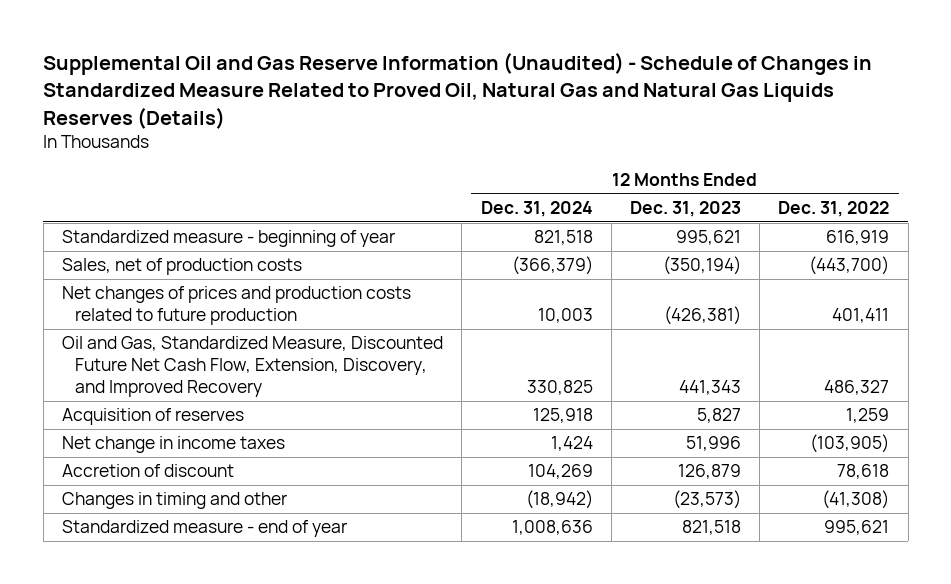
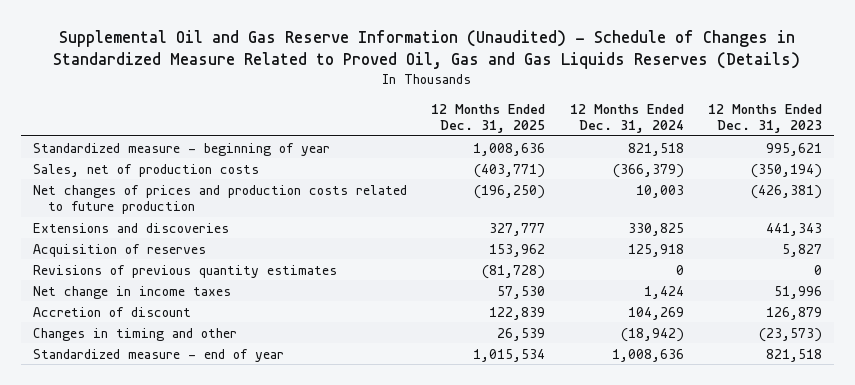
- Supplemental Oil and Gas Reserve Information (Unaudited) - Schedule of Changes in Standardized Measure Related to Proved Oil, Natural Gas and Natural Gas Liquids Reserves (Details)
+ Supplemental Oil and Gas Reserve Information (Unaudited) - Schedule of Changes in Standardized Measure Related to Proved Oil, Gas and Gas Liquids Reserves (Details)
- | 12 Months Ended Dec. 31, 2024 | 12 Months Ended Dec. 31, 2023 | 12 Months Ended Dec. 31, 2022
+ | 12 Months Ended Dec. 31, 2025 | 12 Months Ended Dec. 31, 2024 | 12 Months Ended Dec. 31, 2023
- Oil and Gas, Standardized Measure, Discounted Future Net Cash Flow, Extension, Discovery, and Improved Recovery | 330,825 | 441,343 | 486,327
+ Extensions and discoveries | 327,777 | 330,825 | 441,343
+ Revisions of previous quantity estimates | (81,728) | 0 | 0

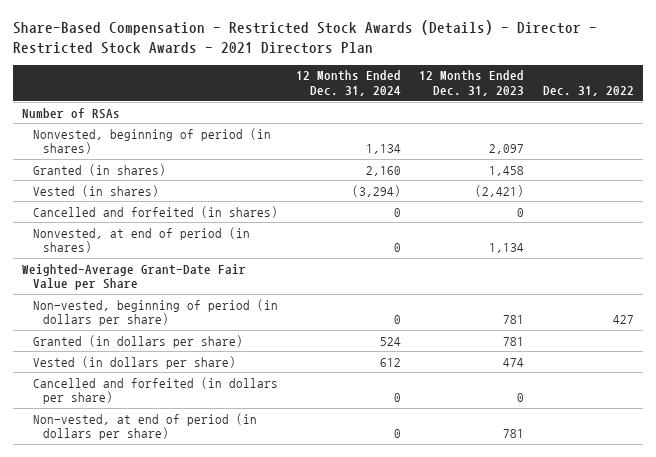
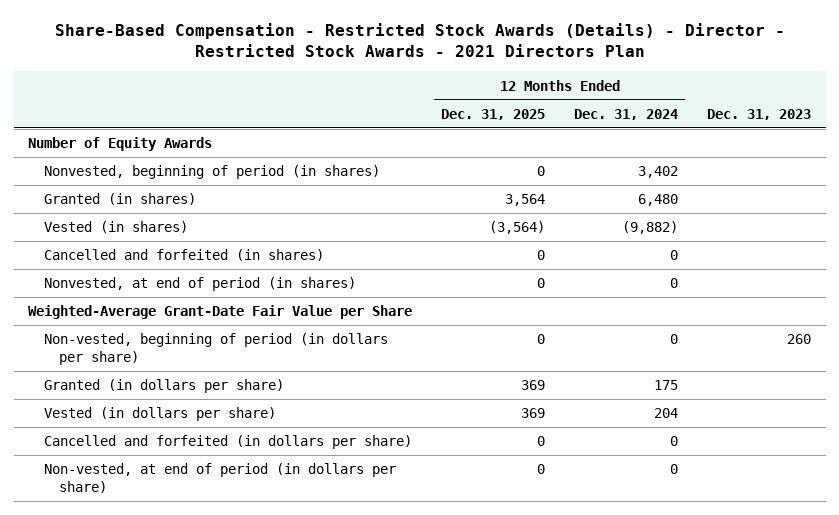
- | 12 Months Ended Dec. 31, 2024 | 12 Months Ended Dec. 31, 2023 | Dec. 31, 2022
+ | 12 Months Ended Dec. 31, 2025 | 12 Months Ended Dec. 31, 2024 | Dec. 31, 2023
- Number of RSAs
- Nonvested, beginning of period (in shares) | 1,134 | 2,097 |
- Granted (in shares) | 2,160 | 1,458 |
- Vested (in shares) | (3,294) | (2,421) |
+ Number of Equity Awards
+ Nonvested, beginning of period (in shares) | 0 | 3,402 |
+ Granted (in shares) | 3,564 | 6,480 |
+ Vested (in shares) | (3,564) | (9,882) |
- Granted (in dollars per share) | 524 | 781 |
- Vested (in dollars per share) | 612 | 474 |
+ Granted (in dollars per share) | 369 | 175 |
+ Vested (in dollars per share) | 369 | 204 |

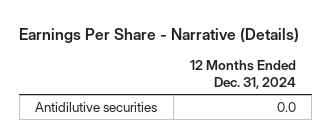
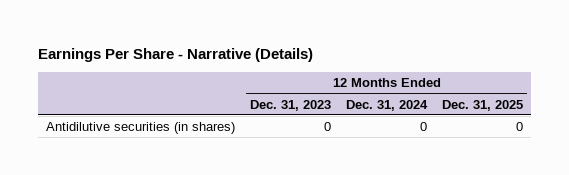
- | 12 Months Ended Dec. 31, 2024
+ | 12 Months Ended Dec. 31, 2023 | 12 Months Ended Dec. 31, 2024 | 12 Months Ended Dec. 31, 2025
- Antidilutive securities | 0.0
+ Antidilutive securities (in shares) | 0 | 0 | 0

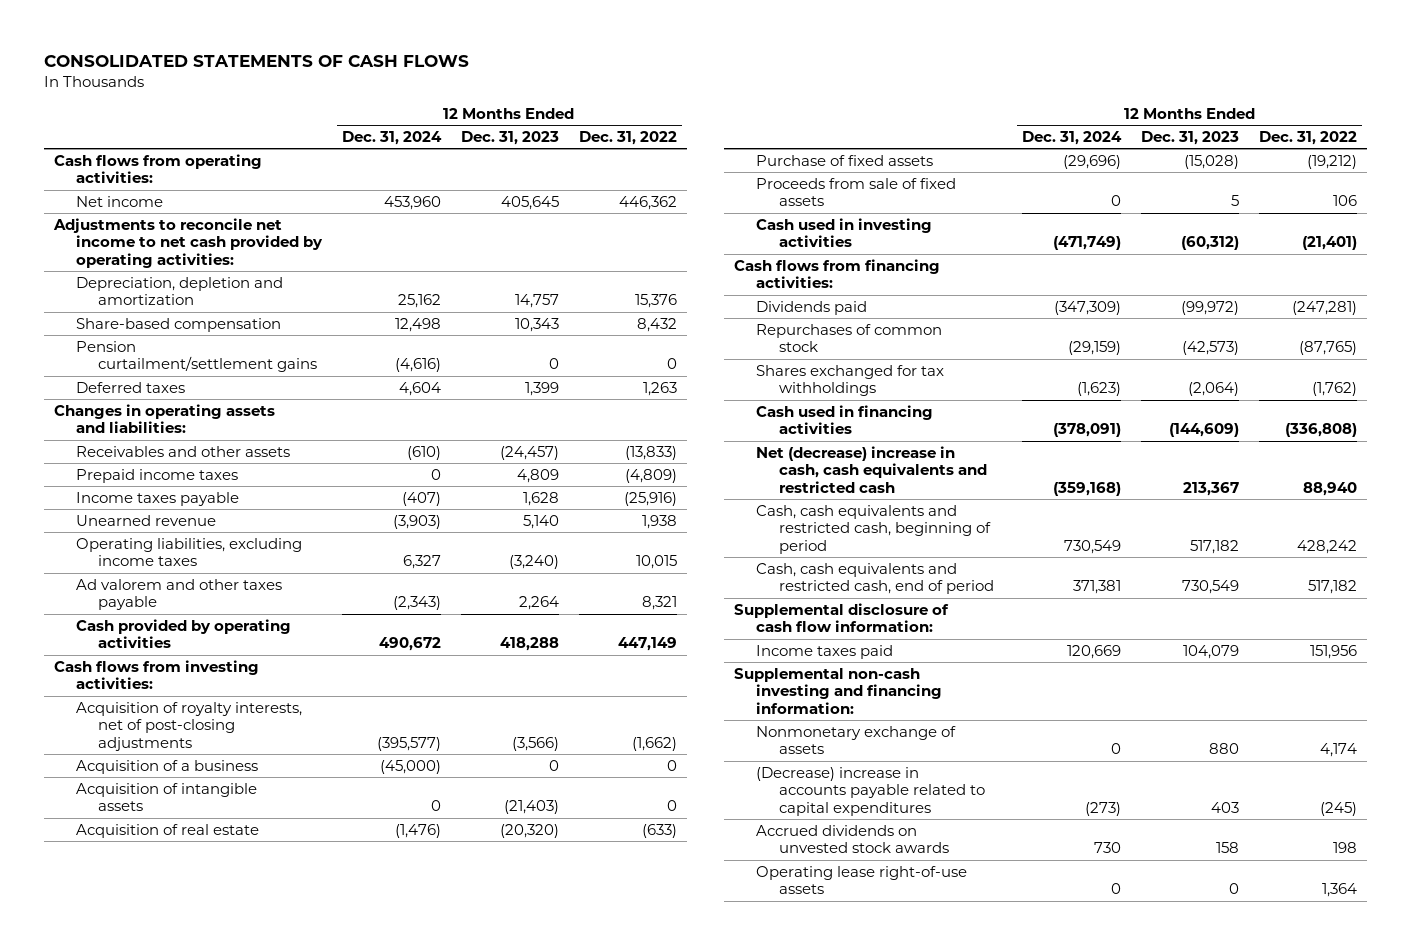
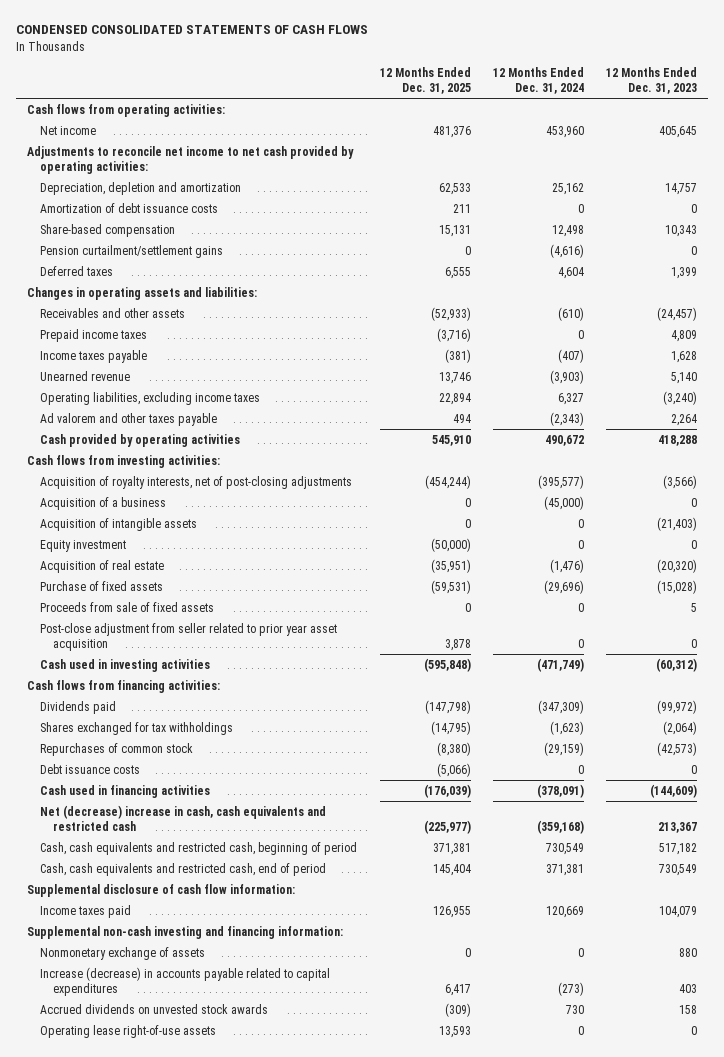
- CONSOLIDATED STATEMENTS OF CASH FLOWS
+ CONDENSED CONSOLIDATED STATEMENTS OF CASH FLOWS
- | 12 Months Ended Dec. 31, 2024 | 12 Months Ended Dec. 31, 2023 | 12 Months Ended Dec. 31, 2022
+ | 12 Months Ended Dec. 31, 2025 | 12 Months Ended Dec. 31, 2024 | 12 Months Ended Dec. 31, 2023
+ Amortization of debt issuance costs | 211 | 0 | 0
+ Equity investment | (50,000) | 0 | 0
+ Post-close adjustment from seller related to prior year asset acquisition | 3,878 | 0 | 0
moved down: Repurchases of common stock | (8,380) | (29,159) | (42,573)
+ Debt issuance costs | (5,066) | 0 | 0
- (Decrease) increase in accounts payable related to capital expenditures | (273) | 403 | (245)
+ Increase (decrease) in accounts payable related to capital expenditures | 6,417 | (273) | 403

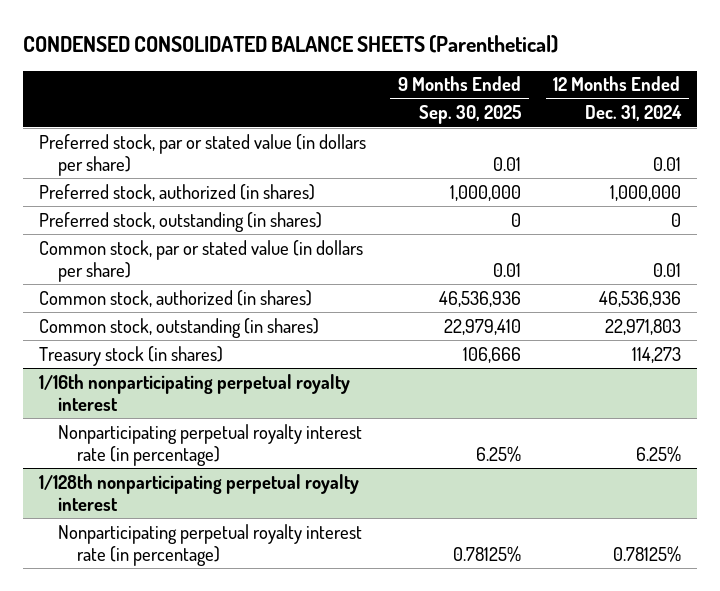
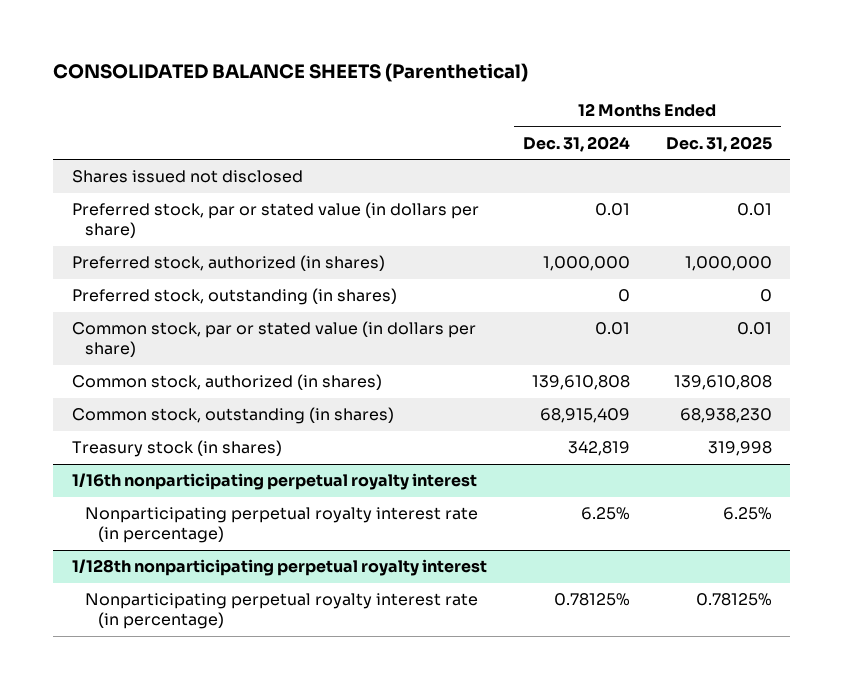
- CONDENSED CONSOLIDATED BALANCE SHEETS (Parenthetical)
+ CONSOLIDATED BALANCE SHEETS (Parenthetical)
- | 9 Months Ended Sep. 30, 2025 | 12 Months Ended Dec. 31, 2024
+ | 12 Months Ended Dec. 31, 2024 | 12 Months Ended Dec. 31, 2025
+ Shares issued not disclosed
- Common stock, authorized (in shares) | 46,536,936 | 46,536,936
- Common stock, outstanding (in shares) | 22,979,410 | 22,971,803
- Treasury stock (in shares) | 106,666 | 114,273
+ Common stock, authorized (in shares) | 139,610,808 | 139,610,808
+ Common stock, outstanding (in shares) | 68,915,409 | 68,938,230
+ Treasury stock (in shares) | 342,819 | 319,998

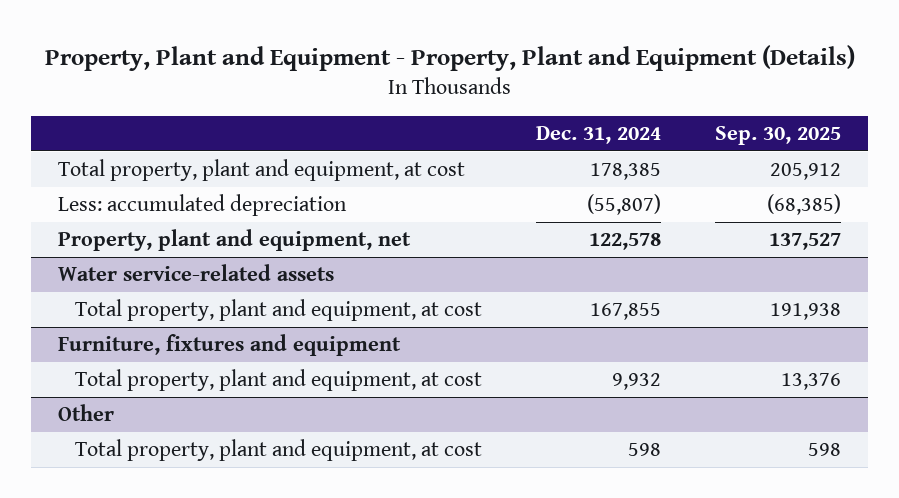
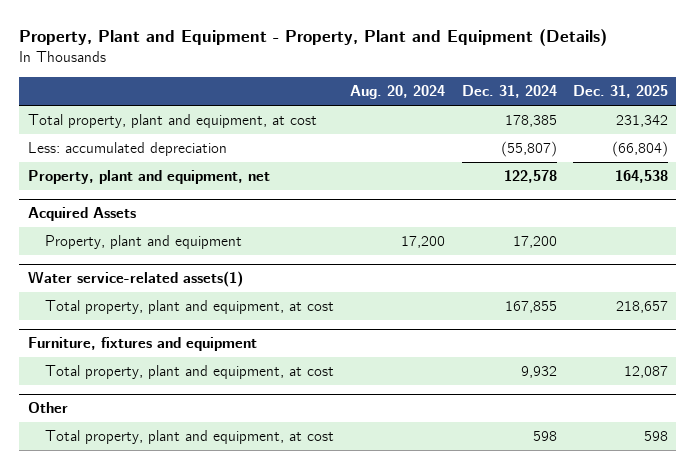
- | Dec. 31, 2024 | Sep. 30, 2025
+ | Aug. 20, 2024 | Dec. 31, 2024 | Dec. 31, 2025
- Water service-related assets
+ Acquired Assets
+ Property, plant and equipment | 17,200 | 17,200 |
+ Water service-related assets(1)

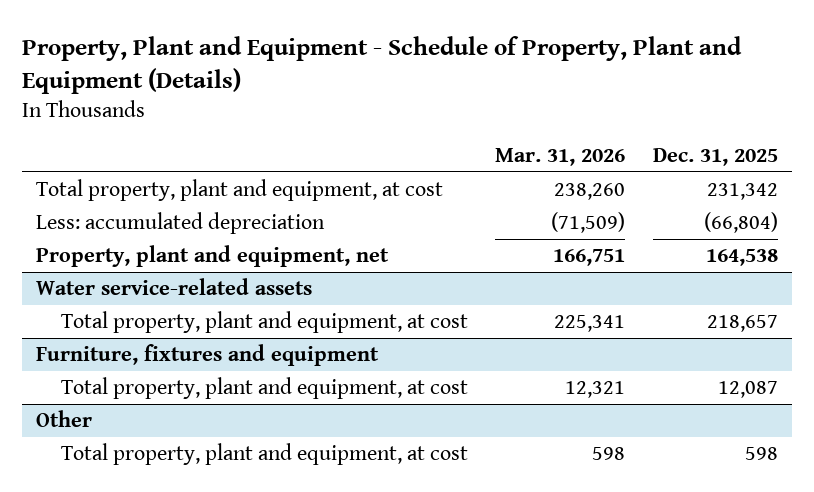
- Property, Plant and Equipment - Property, Plant and Equipment (Details)
+ Property, Plant and Equipment - Schedule of Property, Plant and Equipment (Details)
- | Aug. 20, 2024 | Dec. 31, 2024 | Dec. 31, 2025
+ | Mar. 31, 2026 | Dec. 31, 2025
- Acquired Assets
- Property, plant and equipment | 17,200 | 17,200 |
- Water service-related assets(1)
+ Water service-related assets

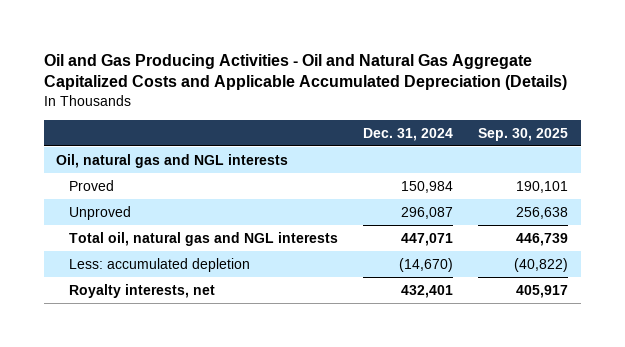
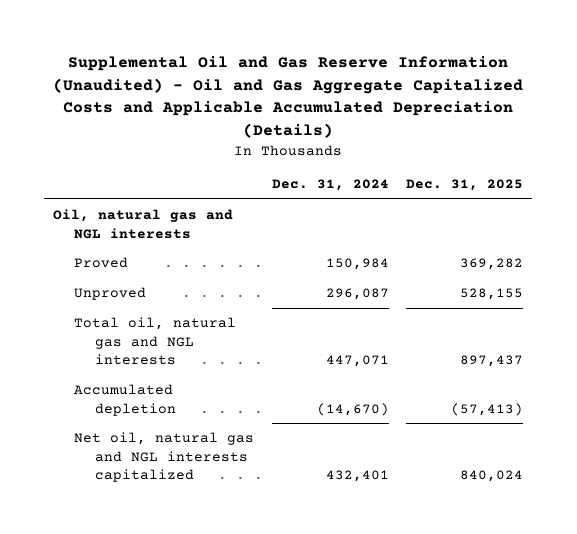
- Oil and Gas Producing Activities - Oil and Natural Gas Aggregate Capitalized Costs and Applicable Accumulated Depreciation (Details)
+ Supplemental Oil and Gas Reserve Information (Unaudited) - Oil and Gas Aggregate Capitalized Costs and Applicable Accumulated Depreciation (Details)
- | Dec. 31, 2024 | Sep. 30, 2025
+ | Dec. 31, 2024 | Dec. 31, 2025
- Less: accumulated depletion | (14,670) | (40,822)
- Royalty interests, net | 432,401 | 405,917
+ Accumulated depletion | (14,670) | (57,413)
+ Net oil, natural gas and NGL interests capitalized | 432,401 | 840,024

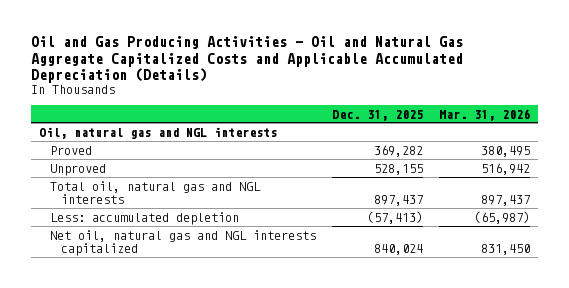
- Supplemental Oil and Gas Reserve Information (Unaudited) - Oil and Gas Aggregate Capitalized Costs and Applicable Accumulated Depreciation (Details)
+ Oil and Gas Producing Activities - Oil and Natural Gas Aggregate Capitalized Costs and Applicable Accumulated Depreciation (Details)
- | Dec. 31, 2024 | Dec. 31, 2025
+ | Dec. 31, 2025 | Mar. 31, 2026
- Accumulated depletion | (14,670) | (57,413)
+ Less: accumulated depletion | (57,413) | (65,987)

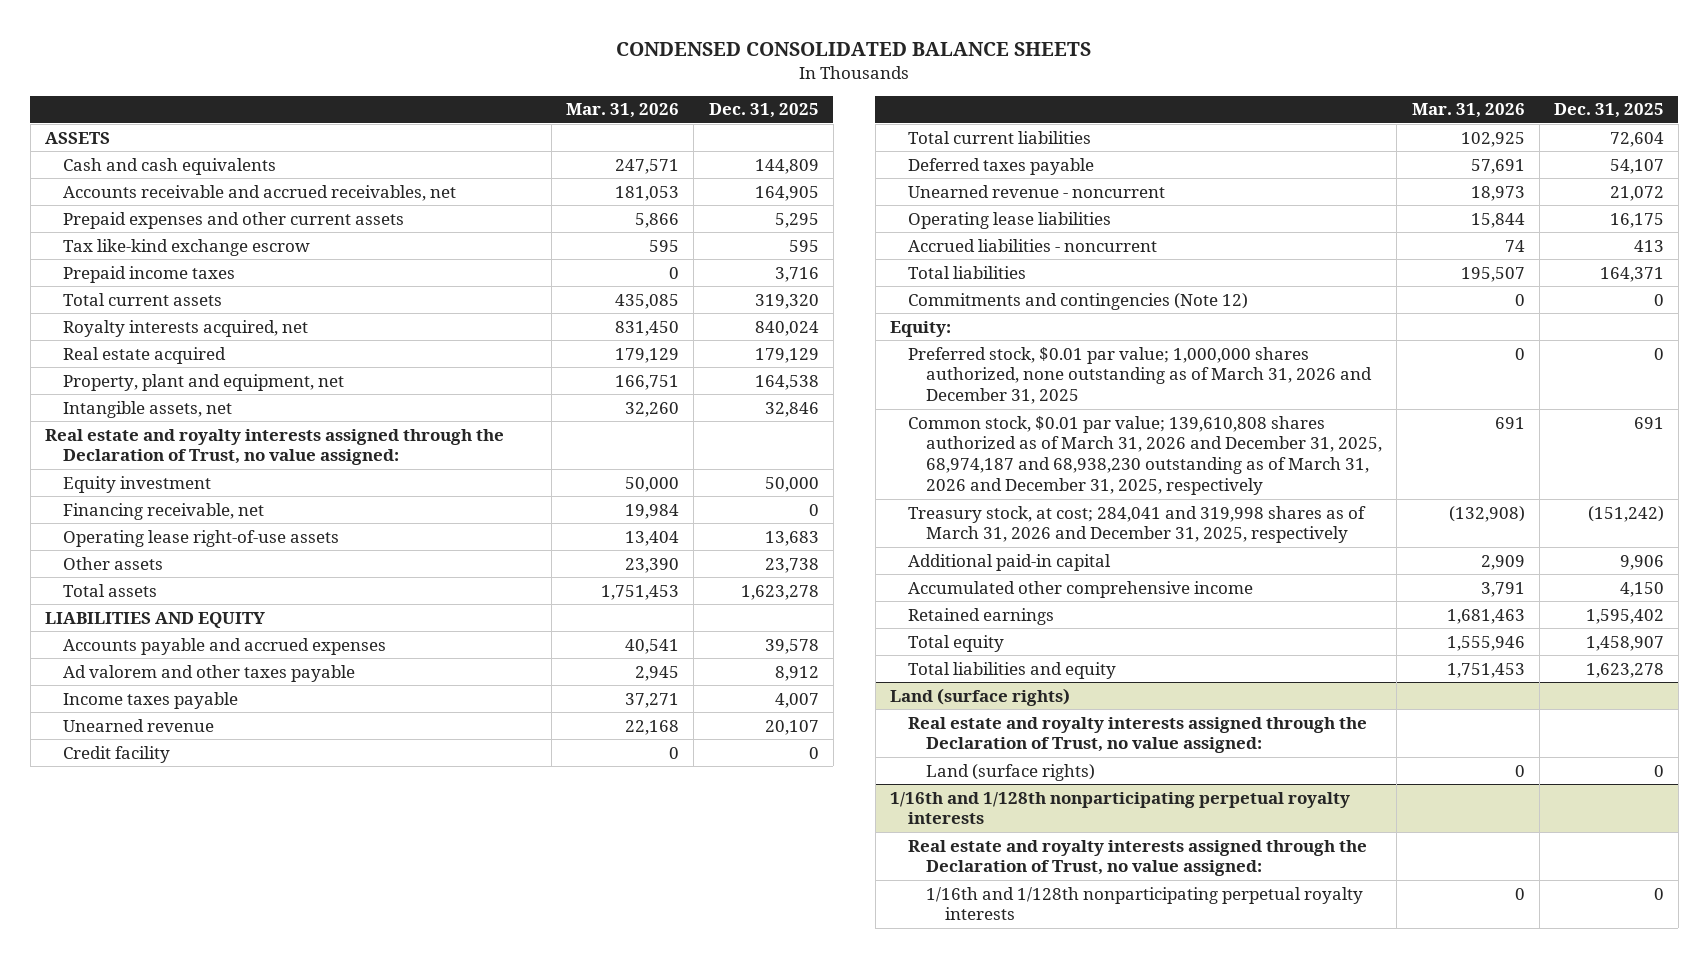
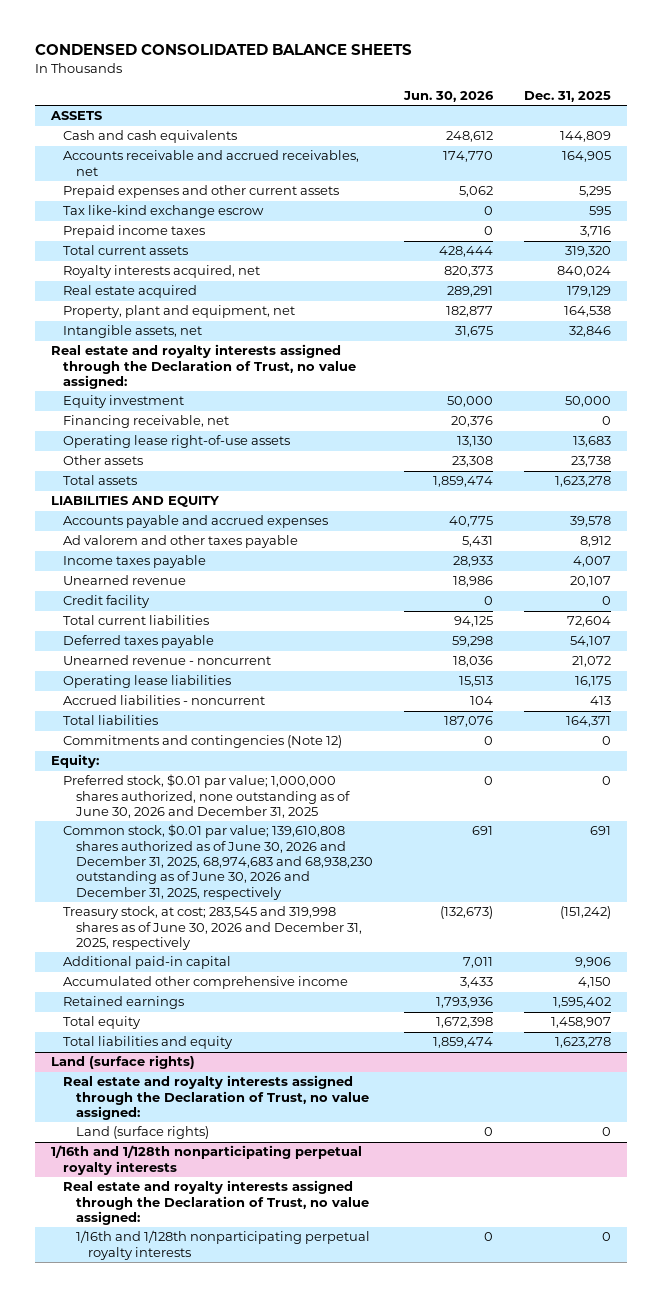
- | Mar. 31, 2026 | Dec. 31, 2025
+ | Jun. 30, 2026 | Dec. 31, 2025
- Preferred stock, $0.01 par value; 1,000,000 shares authorized, none outstanding as of March 31, 2026 and December 31, 2025 | 0 | 0
- Common stock, $0.01 par value; 139,610,808 shares authorized as of March 31, 2026 and December 31, 2025, 68,974,187 and 68,938,230 outstanding as of March 31, 2026 and December 31, 2025, respectively | 691 | 691
- Treasury stock, at cost; 284,041 and 319,998 shares as of March 31, 2026 and December 31, 2025, respectively | (132,908) | (151,242)
+ Preferred stock, $0.01 par value; 1,000,000 shares authorized, none outstanding as of June 30, 2026 and December 31, 2025 | 0 | 0
+ Common stock, $0.01 par value; 139,610,808 shares authorized as of June 30, 2026 and December 31, 2025, 68,974,683 and 68,938,230 outstanding as of June 30, 2026 and December 31, 2025, respectively | 691 | 691
+ Treasury stock, at cost; 283,545 and 319,998 shares as of June 30, 2026 and December 31, 2025, respectively | (132,673) | (151,242)

